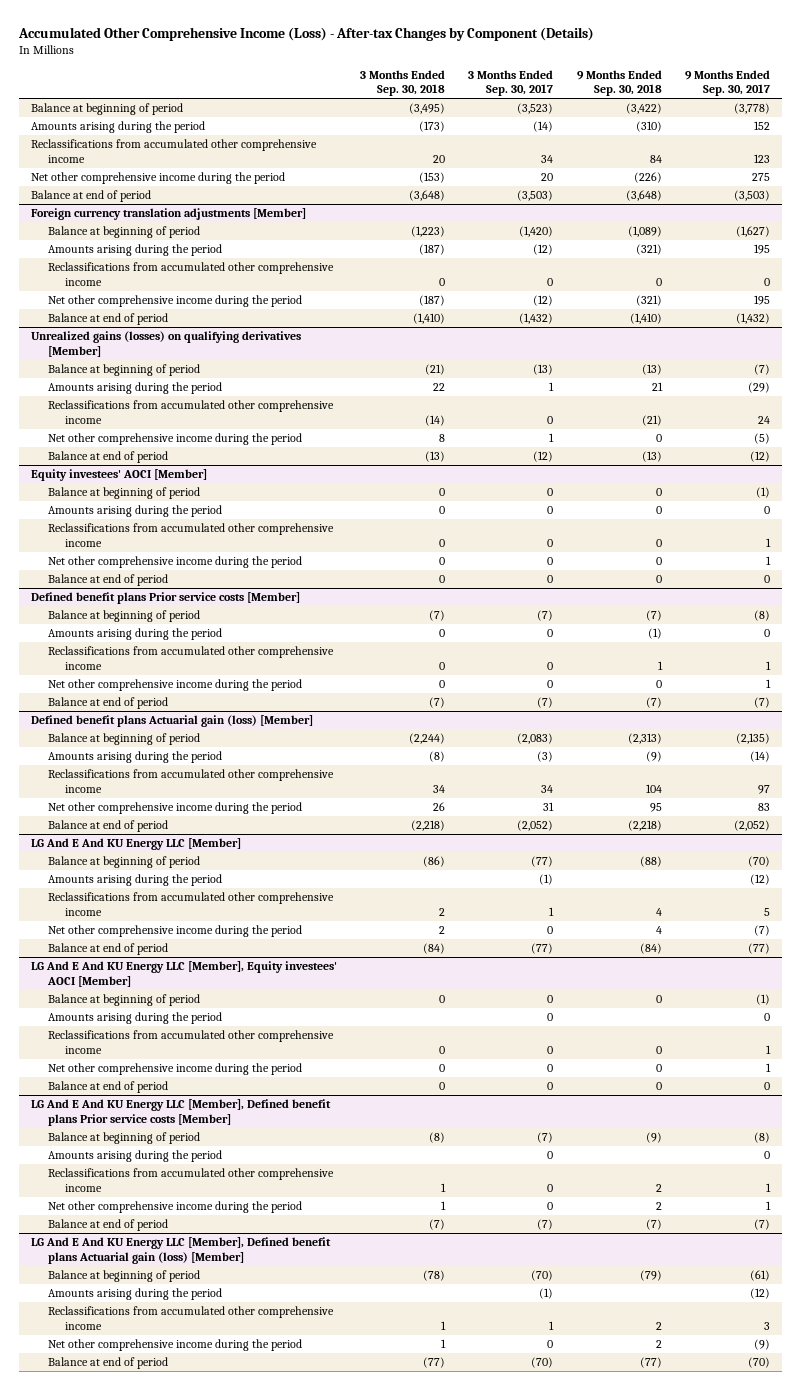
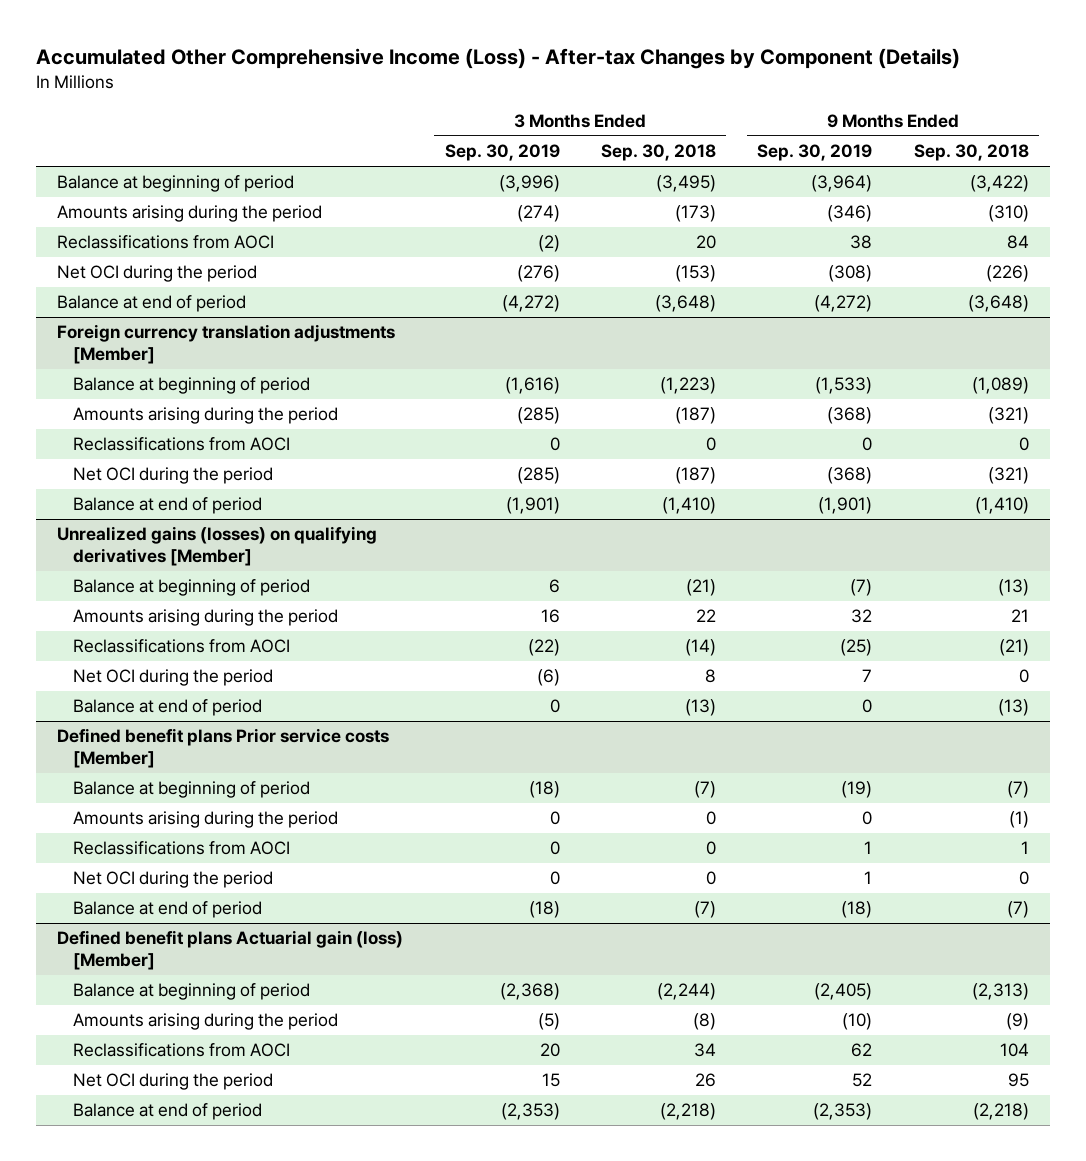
- | 3 Months Ended Sep. 30, 2018 | 3 Months Ended Sep. 30, 2017 | 9 Months Ended Sep. 30, 2018 | 9 Months Ended Sep. 30, 2017
+ | 3 Months Ended Sep. 30, 2019 | 3 Months Ended Sep. 30, 2018 | 9 Months Ended Sep. 30, 2019 | 9 Months Ended Sep. 30, 2018
- Reclassifications from accumulated other comprehensive income | 20 | 34 | 84 | 123
- Net other comprehensive income during the period | (153) | 20 | (226) | 275
+ Reclassifications from AOCI | (2) | 20 | 38 | 84
+ Net OCI during the period | (276) | (153) | (308) | (226)
@ Foreign currency translation adjustments [Member]
- Reclassifications from accumulated other comprehensive income | 0 | 0 | 0 | 0
- Net other comprehensive income during the period | (187) | (12) | (321) | 195
+ Reclassifications from AOCI | 0 | 0 | 0 | 0
+ Net OCI during the period | (285) | (187) | (368) | (321)
@ Unrealized gains (losses) on qualifying derivatives [Member]
- Reclassifications from accumulated other comprehensive income | (14) | 0 | (21) | 24
- Net other comprehensive income during the period | 8 | 1 | 0 | (5)
+ Reclassifications from AOCI | (22) | (14) | (25) | (21)
+ Net OCI during the period | (6) | 8 | 7 | 0
- Equity investees' AOCI [Member]
- Balance at beginning of period | 0 | 0 | 0 | (1)
- Amounts arising during the period | 0 | 0 | 0 | 0
- Reclassifications from accumulated other comprehensive income | 0 | 0 | 0 | 1
- Net other comprehensive income during the period | 0 | 0 | 0 | 1
- Balance at end of period | 0 | 0 | 0 | 0
@ Defined benefit plans Prior service costs [Member]
- Reclassifications from accumulated other comprehensive income | 0 | 0 | 1 | 1
- Net other comprehensive income during the period | 0 | 0 | 0 | 1
+ Reclassifications from AOCI | 0 | 0 | 1 | 1
+ Net OCI during the period | 0 | 0 | 1 | 0
@ Defined benefit plans Actuarial gain (loss) [Member]
- Reclassifications from accumulated other comprehensive income | 34 | 34 | 104 | 97
- Net other comprehensive income during the period | 26 | 31 | 95 | 83
+ Reclassifications from AOCI | 20 | 34 | 62 | 104
+ Net OCI during the period | 15 | 26 | 52 | 95
- LG And E And KU Energy LLC [Member]
- Balance at beginning of period | (86) | (77) | (88) | (70)
- Amounts arising during the period | | (1) | | (12)
- Reclassifications from accumulated other comprehensive income | 2 | 1 | 4 | 5
- Net other comprehensive income during the period | 2 | 0 | 4 | (7)
- Balance at end of period | (84) | (77) | (84) | (77)
- LG And E And KU Energy LLC [Member], Equity investees' AOCI [Member]
- Balance at beginning of period | 0 | 0 | 0 | (1)
- Amounts arising during the period | | 0 | | 0
- Reclassifications from accumulated other comprehensive income | 0 | 0 | 0 | 1
- Net other comprehensive income during the period | 0 | 0 | 0 | 1
- Balance at end of period | 0 | 0 | 0 | 0
- LG And E And KU Energy LLC [Member], Defined benefit plans Prior service costs [Member]
- Balance at beginning of period | (8) | (7) | (9) | (8)
- Amounts arising during the period | | 0 | | 0
- Reclassifications from accumulated other comprehensive income | 1 | 0 | 2 | 1
- Net other comprehensive income during the period | 1 | 0 | 2 | 1
- Balance at end of period | (7) | (7) | (7) | (7)
- LG And E And KU Energy LLC [Member], Defined benefit plans Actuarial gain (loss) [Member]
- Balance at beginning of period | (78) | (70) | (79) | (61)
- Amounts arising during the period | | (1) | | (12)
- Reclassifications from accumulated other comprehensive income | 1 | 1 | 2 | 3
- Net other comprehensive income during the period | 1 | 0 | 2 | (9)
- Balance at end of period | (77) | (70) | (77) | (70)

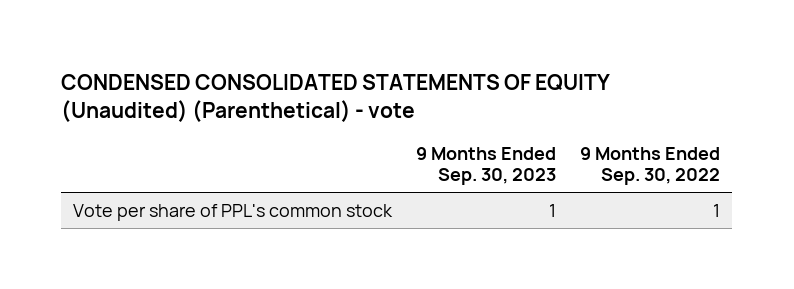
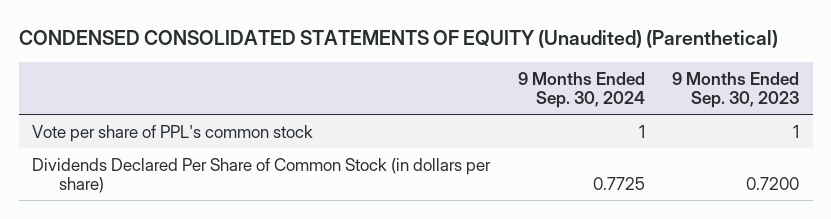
- CONDENSED CONSOLIDATED STATEMENTS OF EQUITY (Unaudited) (Parenthetical) - vote
+ CONDENSED CONSOLIDATED STATEMENTS OF EQUITY (Unaudited) (Parenthetical)
- | 9 Months Ended Sep. 30, 2023 | 9 Months Ended Sep. 30, 2022
+ | 9 Months Ended Sep. 30, 2024 | 9 Months Ended Sep. 30, 2023
+ Dividends Declared Per Share of Common Stock (in dollars per share) | 0.7725 | 0.7200

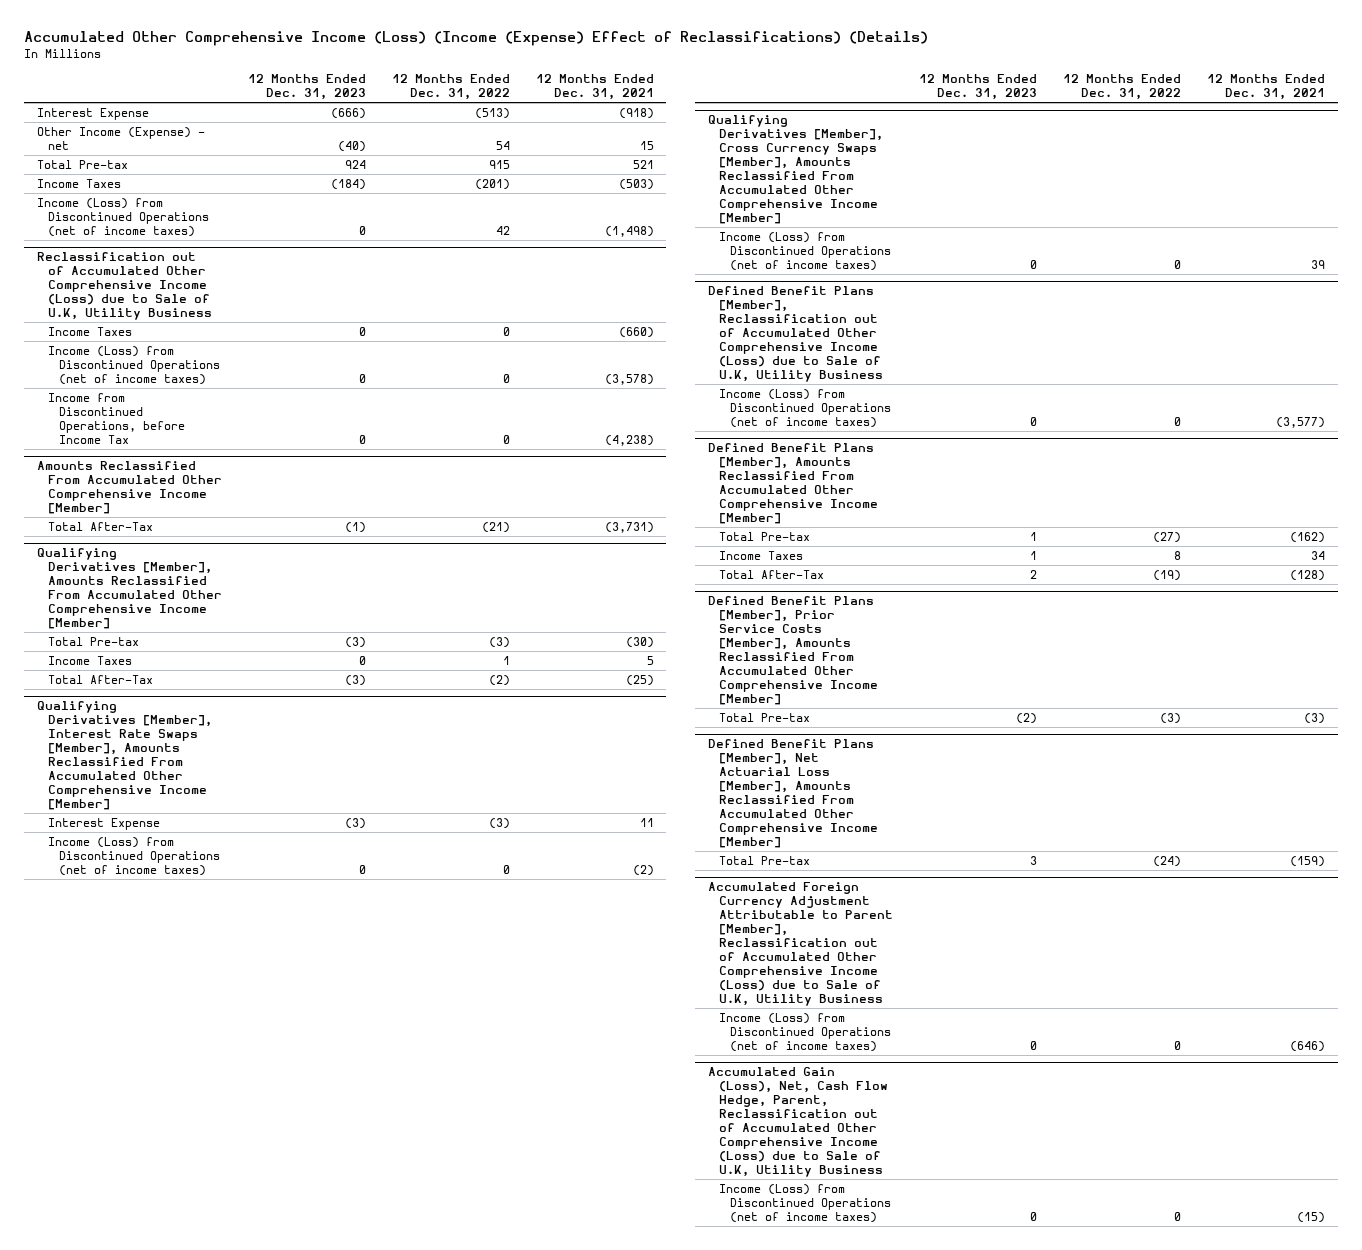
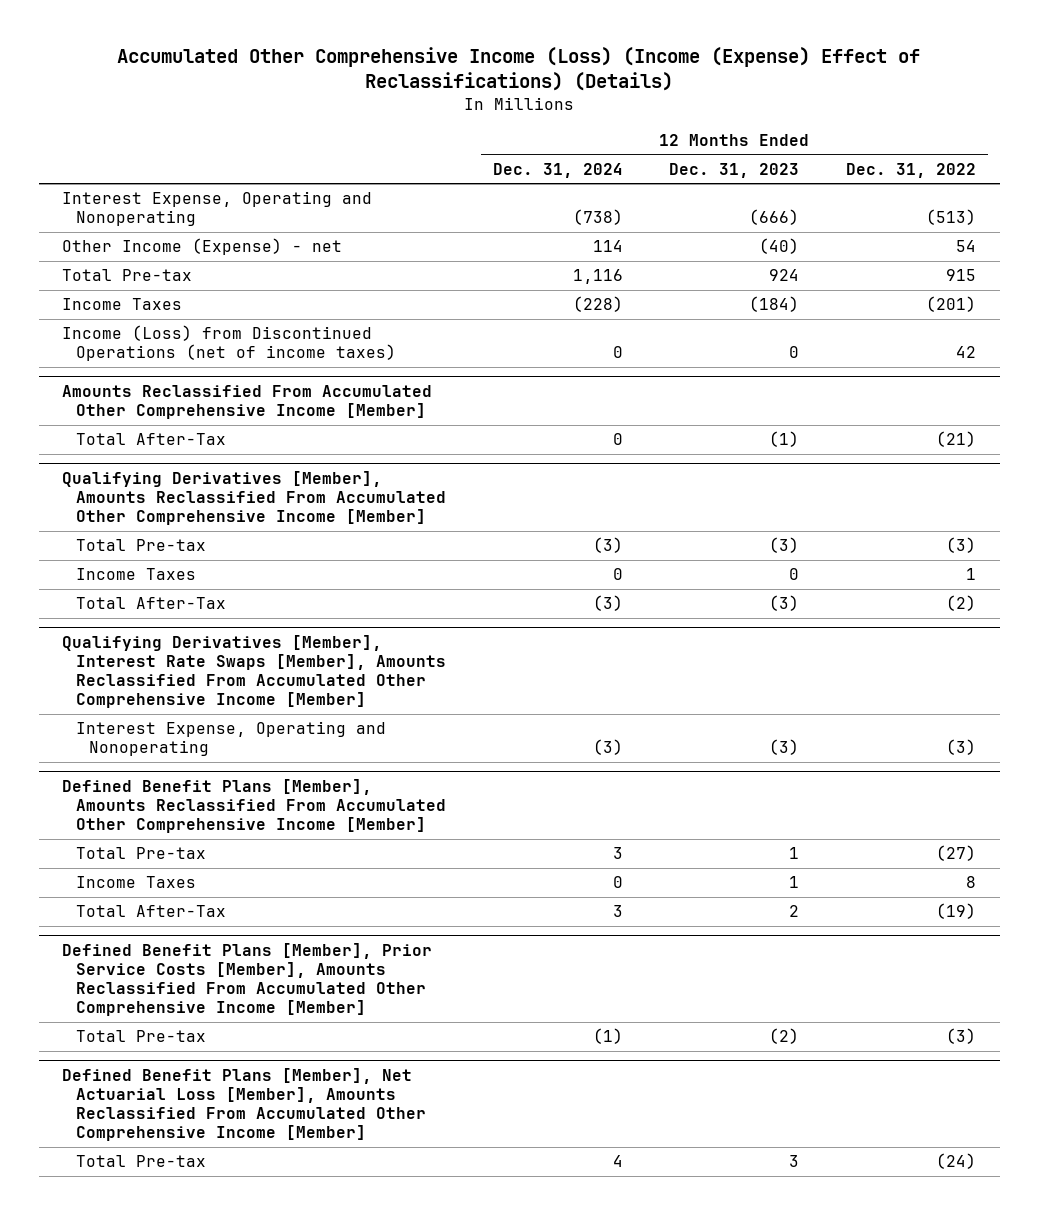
- | 12 Months Ended Dec. 31, 2023 | 12 Months Ended Dec. 31, 2022 | 12 Months Ended Dec. 31, 2021
+ | 12 Months Ended Dec. 31, 2024 | 12 Months Ended Dec. 31, 2023 | 12 Months Ended Dec. 31, 2022
- Interest Expense | (666) | (513) | (918)
+ Interest Expense, Operating and Nonoperating | (738) | (666) | (513)
- Reclassification out of Accumulated Other Comprehensive Income (Loss) due to Sale of U.K, Utility Business
- Income Taxes | 0 | 0 | (660)
- Income (Loss) from Discontinued Operations (net of income taxes) | 0 | 0 | (3,578)
- Income from Discontinued Operations, before Income Tax | 0 | 0 | (4,238)
@ Qualifying Derivatives [Member], Interest Rate Swaps [Member], Amounts Reclassified From Accumulated Other Comprehensive Income [Member]
- Interest Expense | (3) | (3) | 11
- Income (Loss) from Discontinued Operations (net of income taxes) | 0 | 0 | (2)
- Qualifying Derivatives [Member], Cross Currency Swaps [Member], Amounts Reclassified From Accumulated Other Comprehensive Income [Member]
- Income (Loss) from Discontinued Operations (net of income taxes) | 0 | 0 | 39
- Defined Benefit Plans [Member], Reclassification out of Accumulated Other Comprehensive Income (Loss) due to Sale of U.K, Utility Business
- Income (Loss) from Discontinued Operations (net of income taxes) | 0 | 0 | (3,577)
@ Qualifying Derivatives [Member], Interest Rate Swaps [Member], Amounts Reclassified From Accumulated Other Comprehensive Income [Member]
+ Interest Expense, Operating and Nonoperating | (3) | (3) | (3)
- Accumulated Foreign Currency Adjustment Attributable to Parent [Member], Reclassification out of Accumulated Other Comprehensive Income (Loss) due to Sale of U.K, Utility Business
- Income (Loss) from Discontinued Operations (net of income taxes) | 0 | 0 | (646)
- Accumulated Gain (Loss), Net, Cash Flow Hedge, Parent, Reclassification out of Accumulated Other Comprehensive Income (Loss) due to Sale of U.K, Utility Business
- Income (Loss) from Discontinued Operations (net of income taxes) | 0 | 0 | (15)

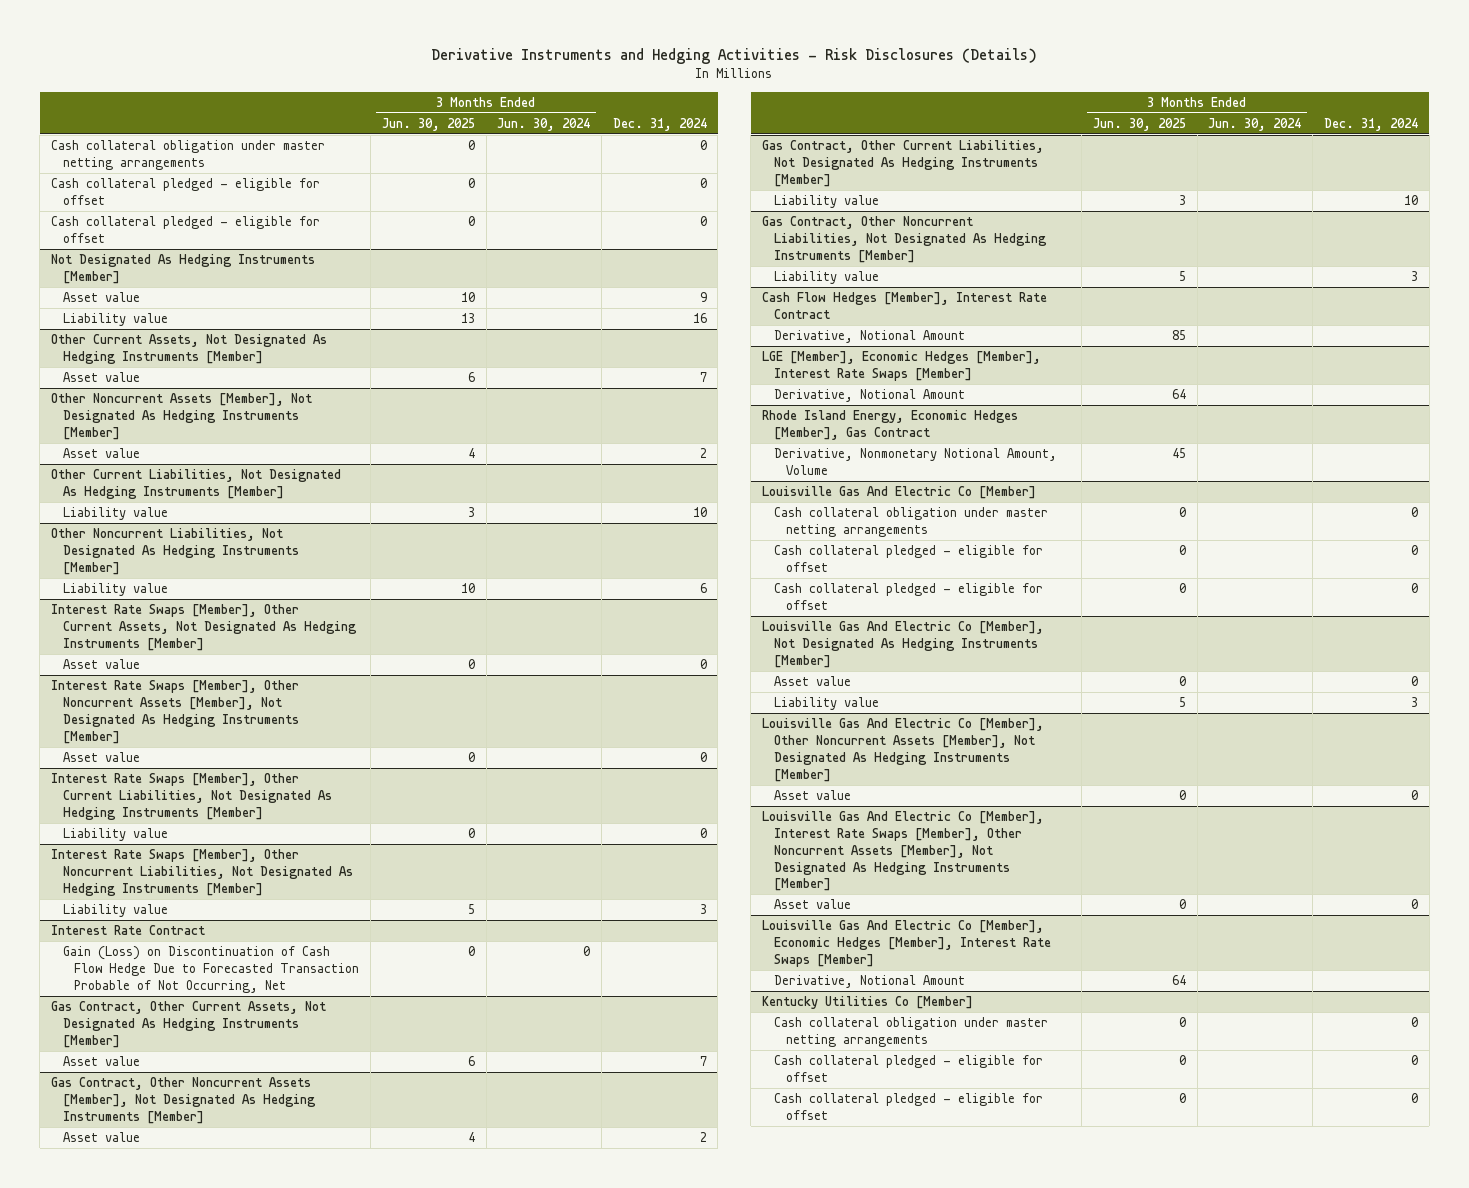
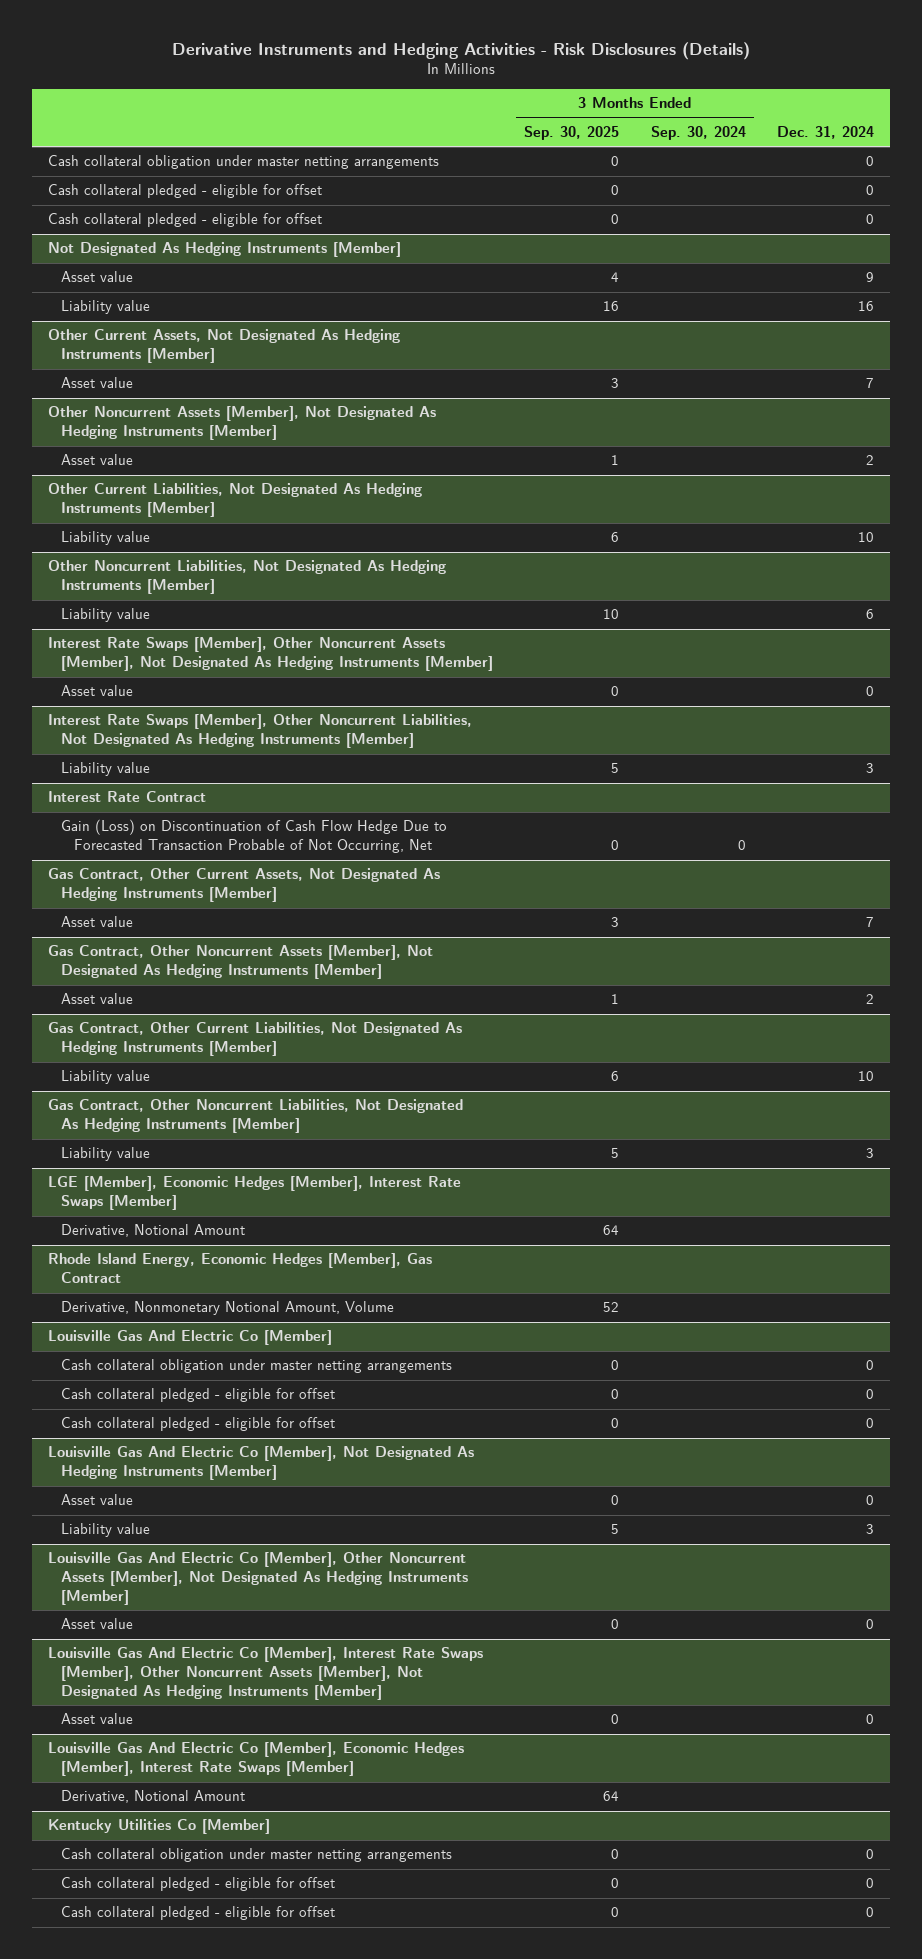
- | 3 Months Ended Jun. 30, 2025 | 3 Months Ended Jun. 30, 2024 | Dec. 31, 2024
+ | 3 Months Ended Sep. 30, 2025 | 3 Months Ended Sep. 30, 2024 | Dec. 31, 2024
- Interest Rate Swaps [Member], Other Current Assets, Not Designated As Hedging Instruments [Member]
- Asset value | 0 | | 0
- Interest Rate Swaps [Member], Other Current Liabilities, Not Designated As Hedging Instruments [Member]
- Liability value | 0 | | 0
- Cash Flow Hedges [Member], Interest Rate Contract
- Derivative, Notional Amount | 85 | |

